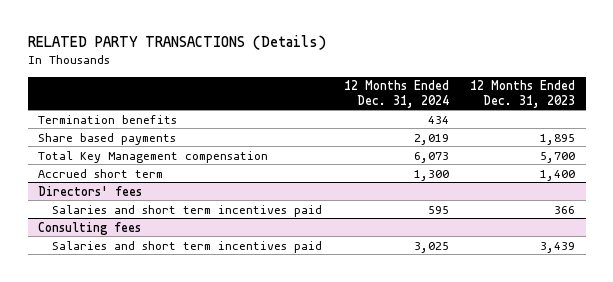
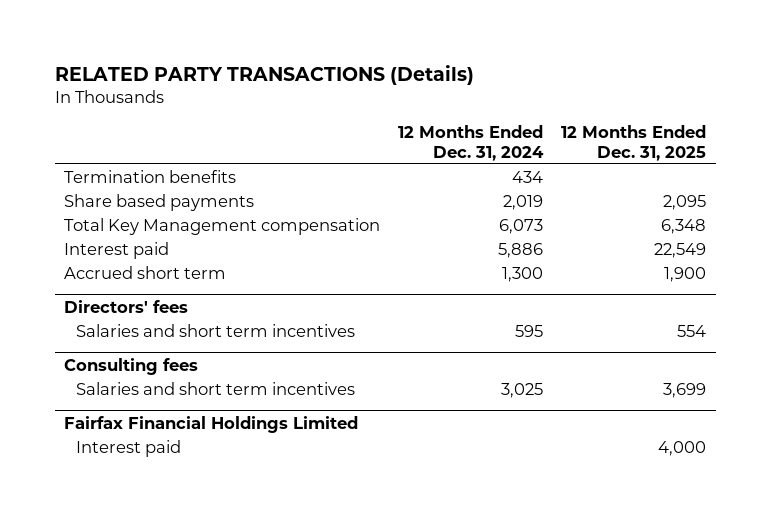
- | 12 Months Ended Dec. 31, 2024 | 12 Months Ended Dec. 31, 2023
+ | 12 Months Ended Dec. 31, 2024 | 12 Months Ended Dec. 31, 2025
+ Interest paid | 5,886 | 22,549
@ Directors' fees
- Salaries and short term incentives paid | 595 | 366
+ Salaries and short term incentives | 595 | 554
@ Consulting fees
- Salaries and short term incentives paid | 3,025 | 3,439
+ Salaries and short term incentives | 3,025 | 3,699
+ Fairfax Financial Holdings Limited
+ Interest paid | | 4,000

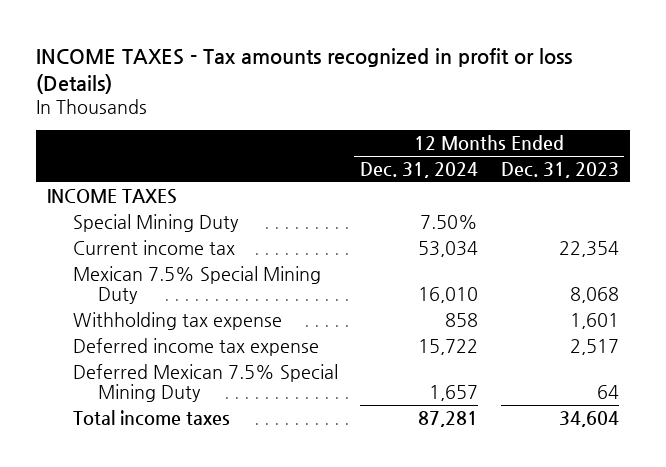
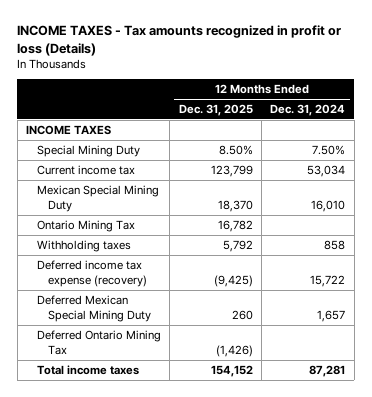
- | 12 Months Ended Dec. 31, 2024 | 12 Months Ended Dec. 31, 2023
+ | 12 Months Ended Dec. 31, 2025 | 12 Months Ended Dec. 31, 2024
- Mexican 7.5% Special Mining Duty | 16,010 | 8,068
- Withholding tax expense | 858 | 1,601
- Deferred income tax expense | 15,722 | 2,517
- Deferred Mexican 7.5% Special Mining Duty | 1,657 | 64
+ Mexican Special Mining Duty | 18,370 | 16,010
+ Ontario Mining Tax | 16,782 |
+ Withholding taxes | 5,792 | 858
+ Deferred income tax expense (recovery) | (9,425) | 15,722
+ Deferred Mexican Special Mining Duty | 260 | 1,657
+ Deferred Ontario Mining Tax | (1,426) |

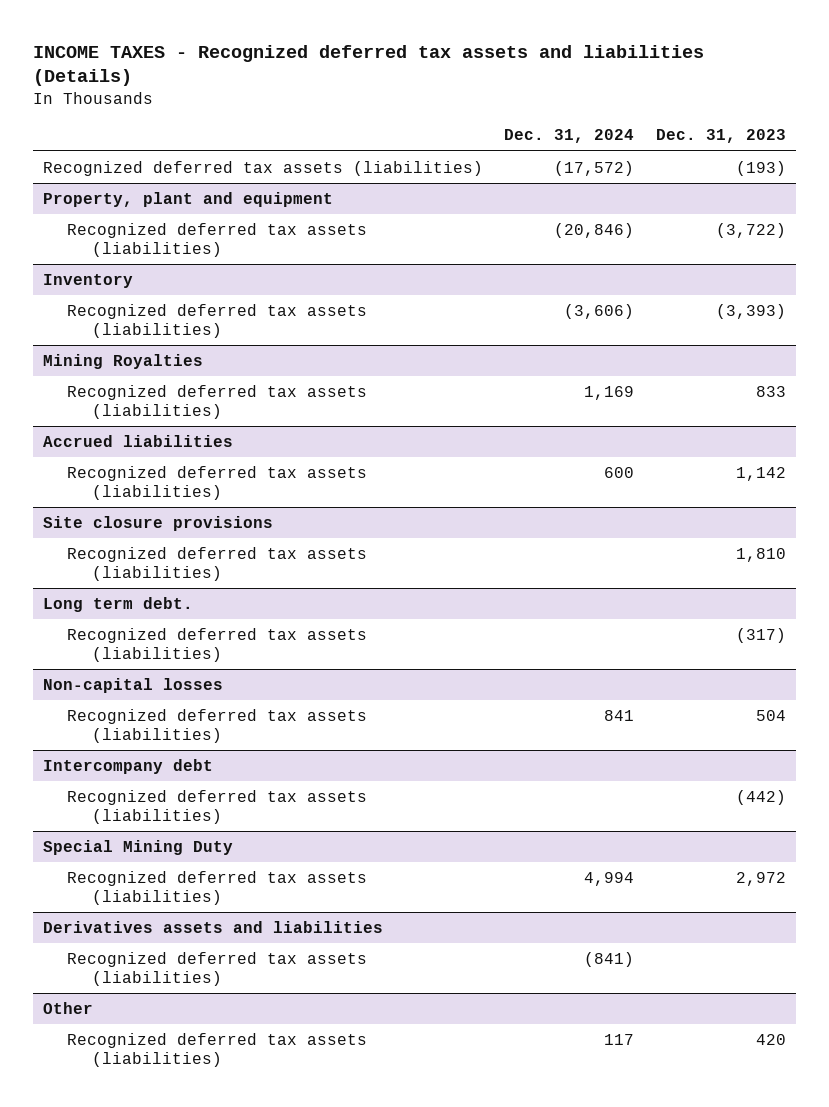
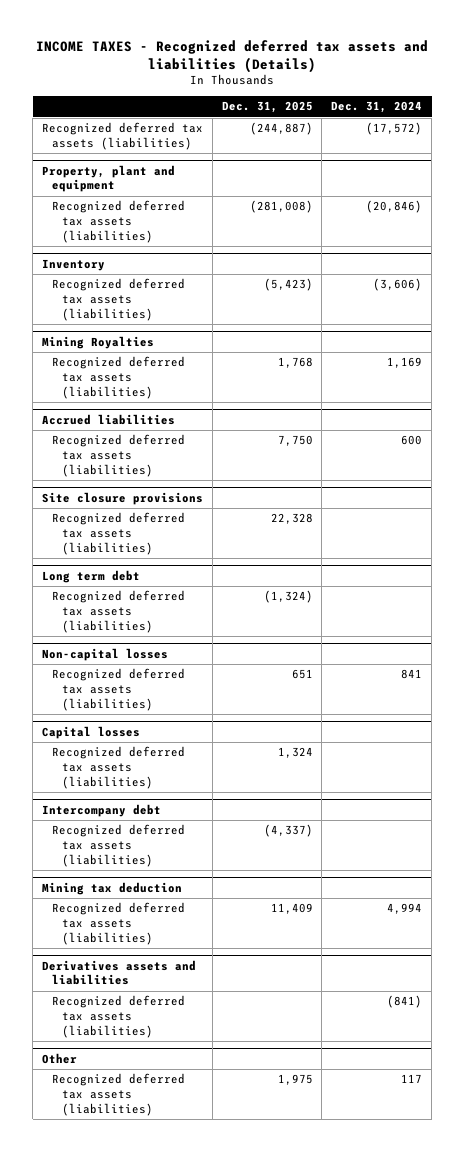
- | Dec. 31, 2024 | Dec. 31, 2023
+ | Dec. 31, 2025 | Dec. 31, 2024
- Long term debt.
+ Long term debt
+ Capital losses
+ Recognized deferred tax assets (liabilities) | 1,324 |
- Special Mining Duty
+ Mining tax deduction

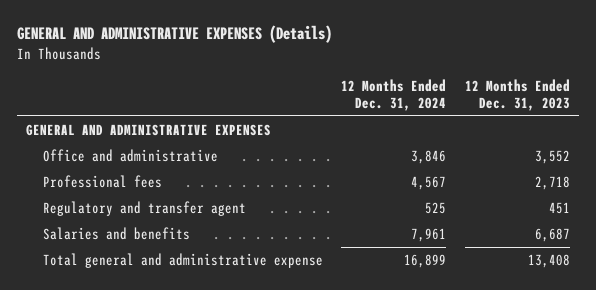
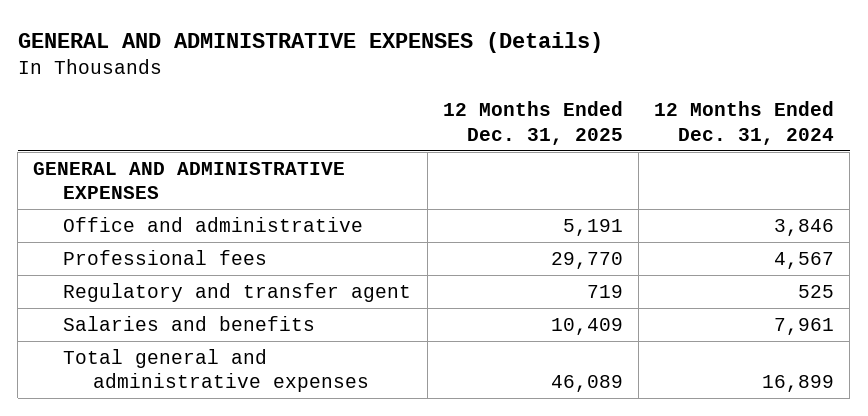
- | 12 Months Ended Dec. 31, 2024 | 12 Months Ended Dec. 31, 2023
+ | 12 Months Ended Dec. 31, 2025 | 12 Months Ended Dec. 31, 2024
- Total general and administrative expense | 16,899 | 13,408
+ Total general and administrative expenses | 46,089 | 16,899

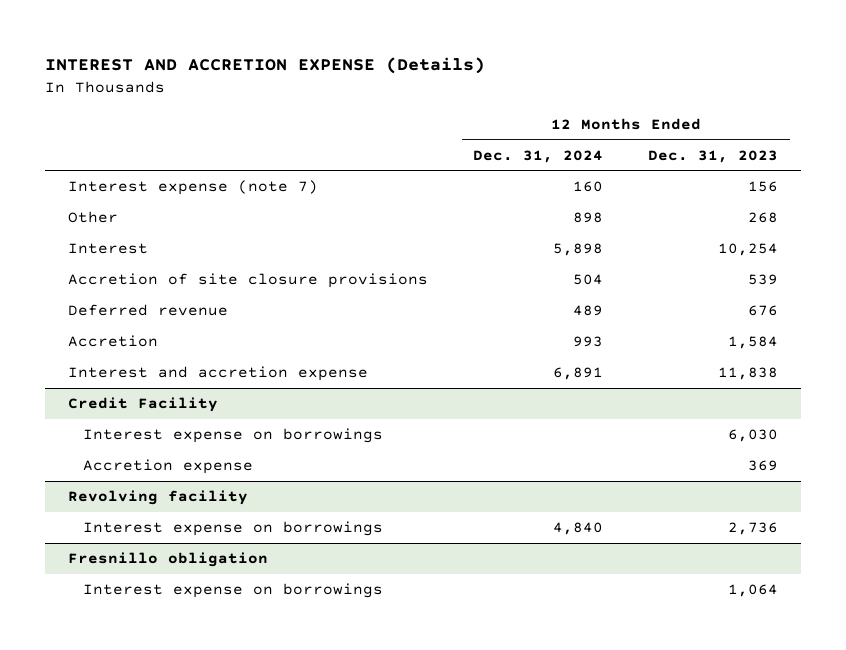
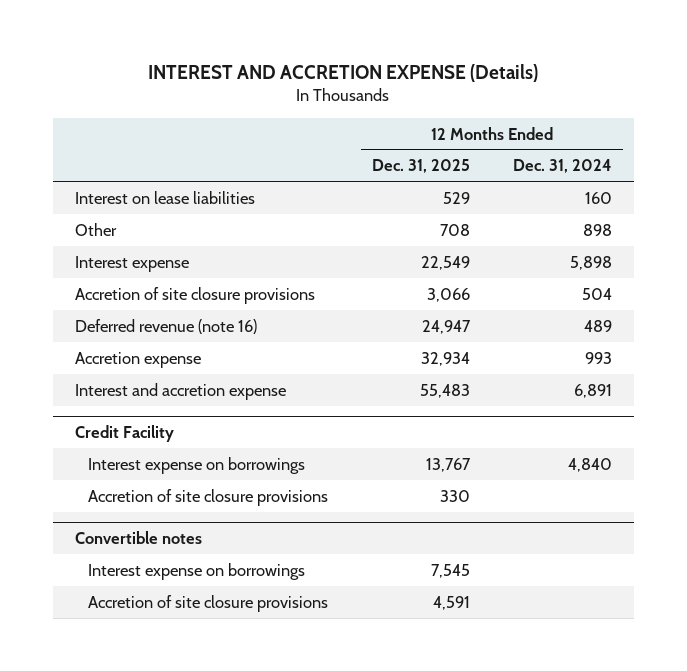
- | 12 Months Ended Dec. 31, 2024 | 12 Months Ended Dec. 31, 2023
+ | 12 Months Ended Dec. 31, 2025 | 12 Months Ended Dec. 31, 2024
- Interest expense (note 7) | 160 | 156
+ Interest on lease liabilities | 529 | 160
- Interest | 5,898 | 10,254
+ Interest expense | 22,549 | 5,898
- Deferred revenue | 489 | 676
- Accretion | 993 | 1,584
+ Deferred revenue (note 16) | 24,947 | 489
+ Accretion expense | 32,934 | 993
@ Credit Facility
- Interest expense on borrowings | | 6,030
- Accretion expense | | 369
- Revolving facility
- Fresnillo obligation
@ Credit Facility
+ Accretion of site closure provisions | 330 |
+ Convertible notes
+ Accretion of site closure provisions | 4,591 |

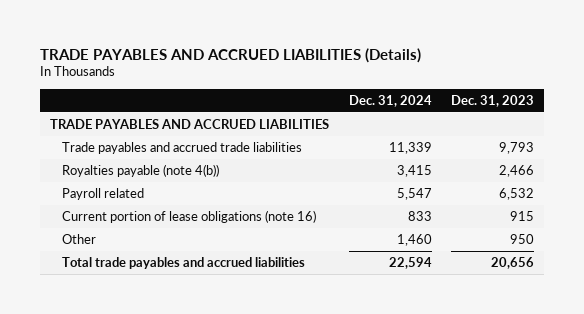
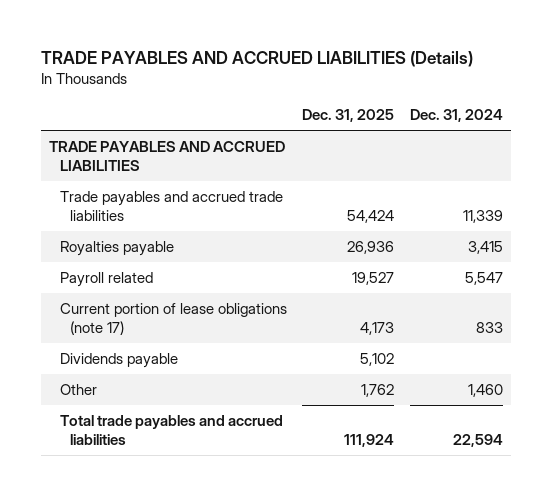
- | Dec. 31, 2024 | Dec. 31, 2023
+ | Dec. 31, 2025 | Dec. 31, 2024
- Royalties payable (note 4(b)) | 3,415 | 2,466
+ Royalties payable | 26,936 | 3,415
- Current portion of lease obligations (note 16) | 833 | 915
+ Current portion of lease obligations (note 17) | 4,173 | 833
+ Dividends payable | 5,102 |

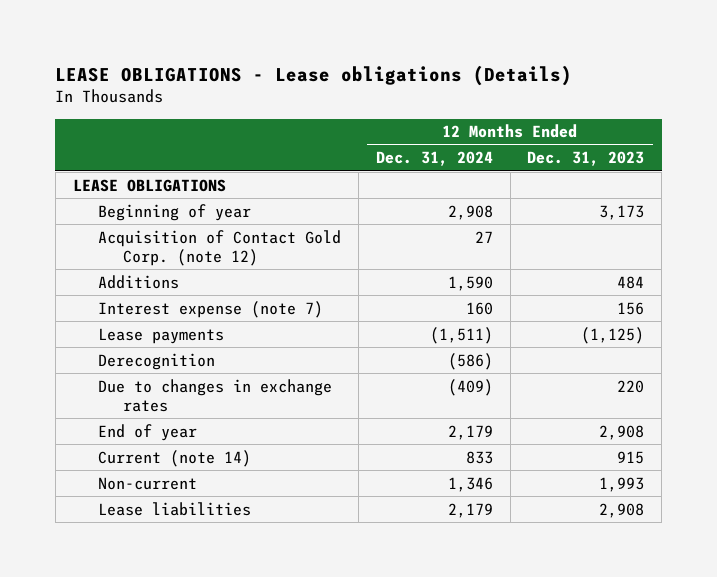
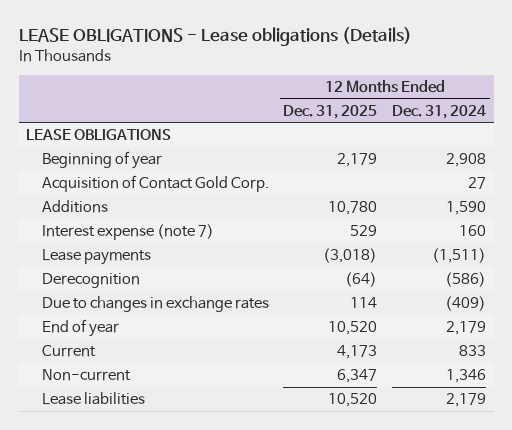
- | 12 Months Ended Dec. 31, 2024 | 12 Months Ended Dec. 31, 2023
+ | 12 Months Ended Dec. 31, 2025 | 12 Months Ended Dec. 31, 2024
- Acquisition of Contact Gold Corp. (note 12) | 27 |
+ Acquisition of Contact Gold Corp. | | 27
- Current (note 14) | 833 | 915
+ Current | 4,173 | 833

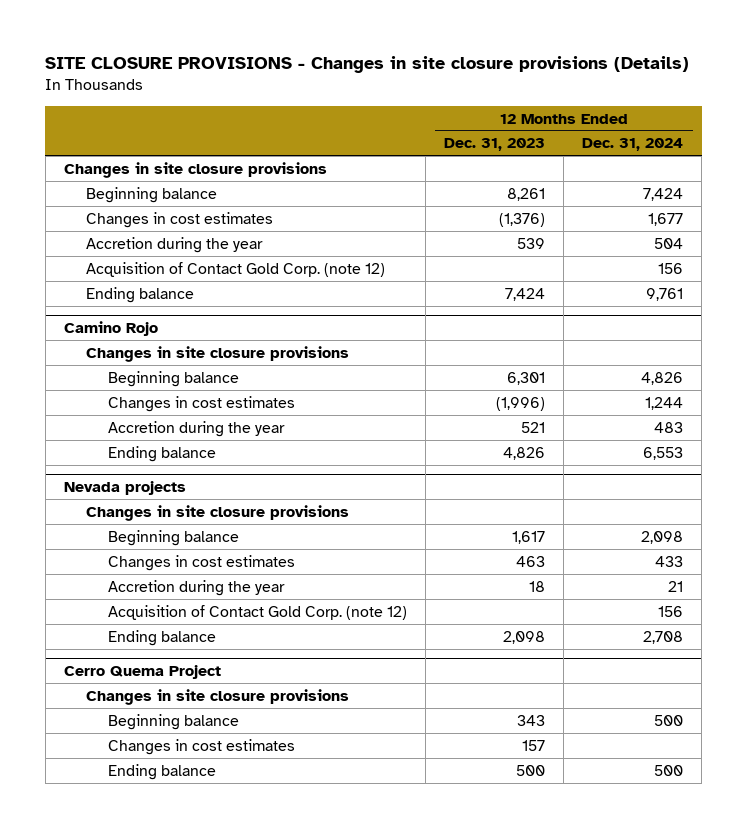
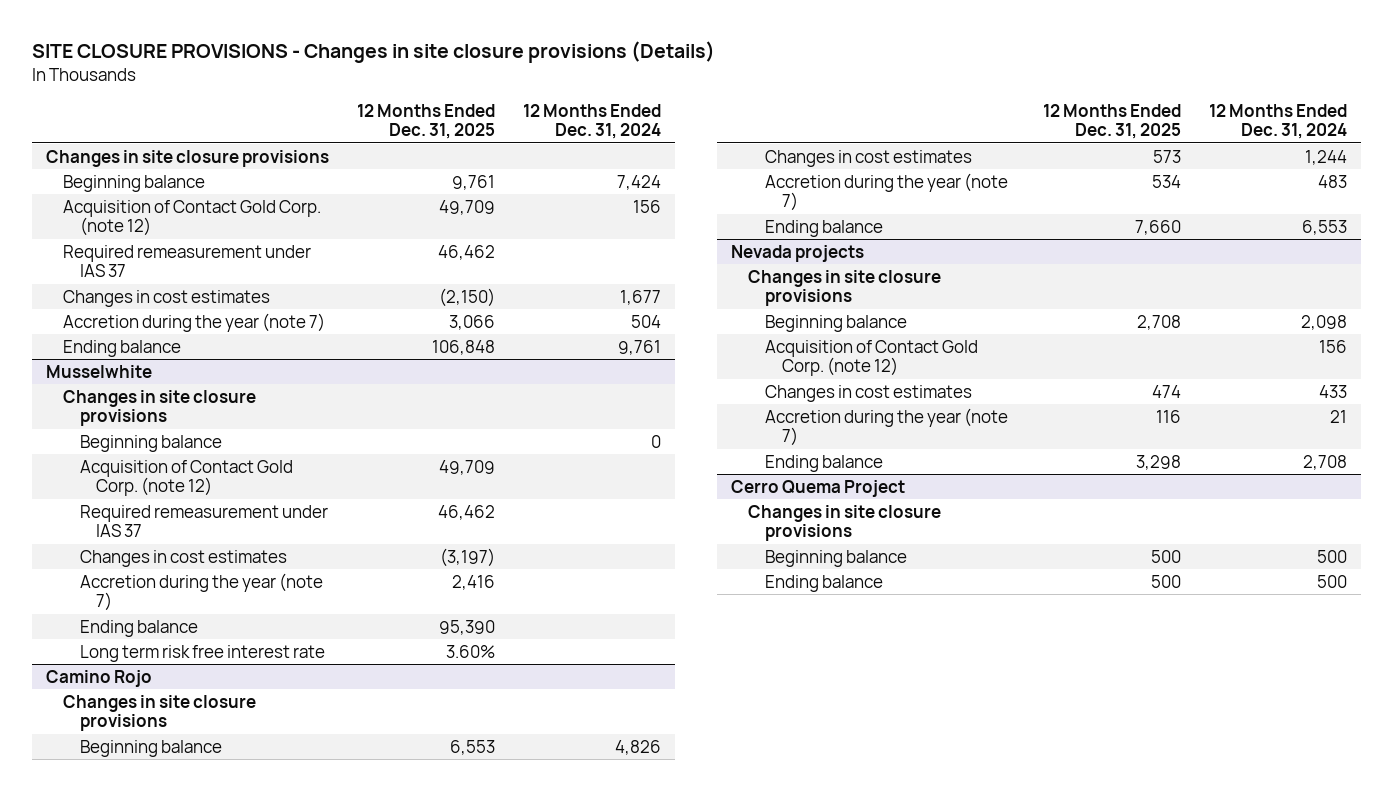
- | 12 Months Ended Dec. 31, 2023 | 12 Months Ended Dec. 31, 2024
+ | 12 Months Ended Dec. 31, 2025 | 12 Months Ended Dec. 31, 2024
- Accretion during the year | 539 | 504
+ Required remeasurement under IAS 37 | 46,462 |
moved down: Changes in cost estimates | (2,150) | 1,677
+ Accretion during the year (note 7) | 3,066 | 504
+ Musselwhite
+ Changes in site closure provisions
+ Beginning balance | | 0
+ Acquisition of Contact Gold Corp. (note 12) | 49,709 |
+ Required remeasurement under IAS 37 | 46,462 |
+ Changes in cost estimates | (3,197) |
+ Accretion during the year (note 7) | 2,416 |
+ Ending balance | 95,390 |
+ Long term risk free interest rate | 3.60% |
@ Camino Rojo
- Accretion during the year | 521 | 483
+ Accretion during the year (note 7) | 534 | 483
@ Nevada projects
- Accretion during the year | 18 | 21
moved down: Changes in cost estimates | 474 | 433
+ Accretion during the year (note 7) | 116 | 21
@ Cerro Quema Project
- Changes in cost estimates | 157 |

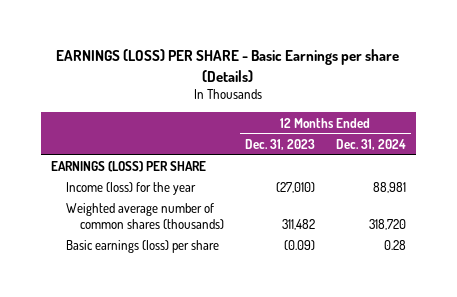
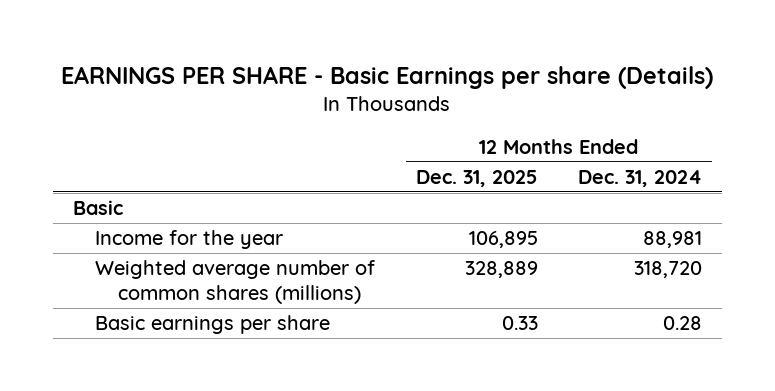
- EARNINGS (LOSS) PER SHARE - Basic Earnings per share (Details)
+ EARNINGS PER SHARE - Basic Earnings per share (Details)
- | 12 Months Ended Dec. 31, 2023 | 12 Months Ended Dec. 31, 2024
+ | 12 Months Ended Dec. 31, 2025 | 12 Months Ended Dec. 31, 2024
- EARNINGS (LOSS) PER SHARE
- Income (loss) for the year | (27,010) | 88,981
- Weighted average number of common shares (thousands) | 311,482 | 318,720
- Basic earnings (loss) per share | (0.09) | 0.28
+ Basic
+ Income for the year | 106,895 | 88,981
+ Weighted average number of common shares (millions) | 328,889 | 318,720
+ Basic earnings per share | 0.33 | 0.28

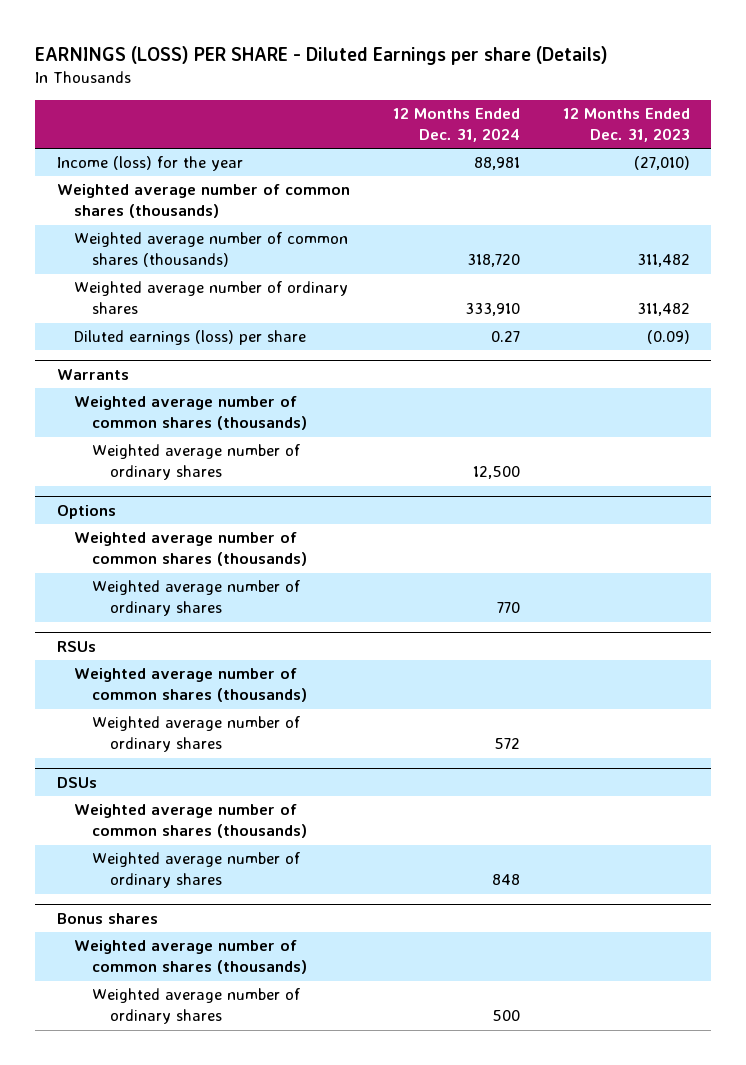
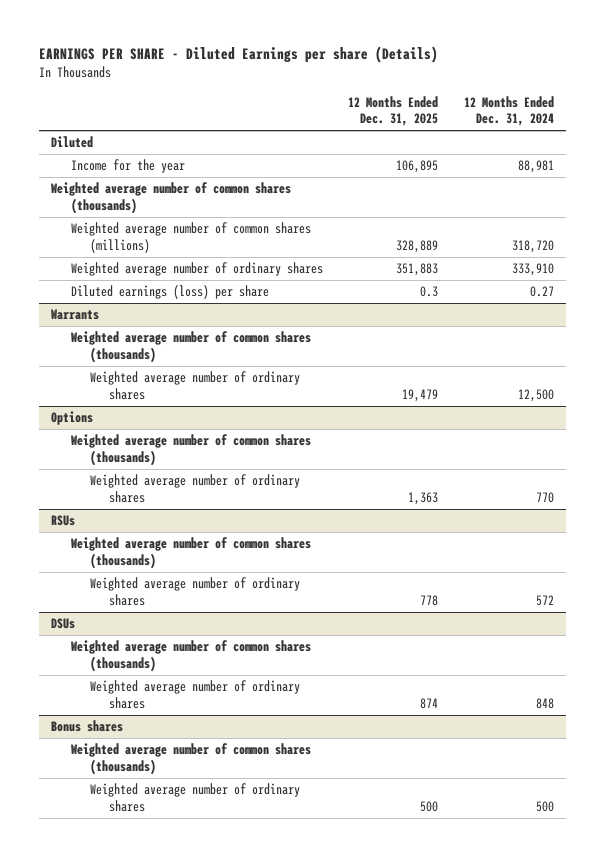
- EARNINGS (LOSS) PER SHARE - Diluted Earnings per share (Details)
+ EARNINGS PER SHARE - Diluted Earnings per share (Details)
- | 12 Months Ended Dec. 31, 2024 | 12 Months Ended Dec. 31, 2023
+ | 12 Months Ended Dec. 31, 2025 | 12 Months Ended Dec. 31, 2024
- Income (loss) for the year | 88,981 | (27,010)
+ Diluted
+ Income for the year | 106,895 | 88,981
- Weighted average number of common shares (thousands) | 318,720 | 311,482
+ Weighted average number of common shares (millions) | 328,889 | 318,720

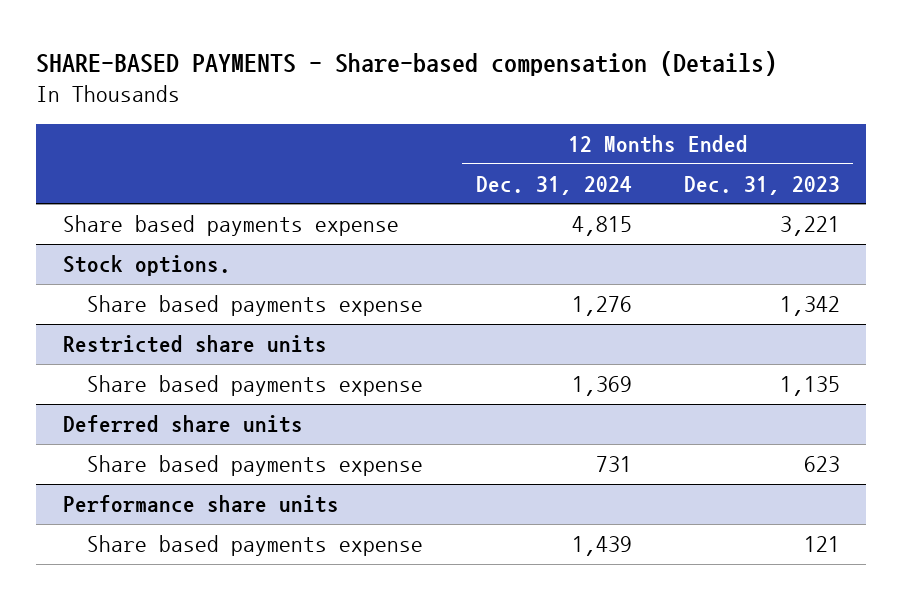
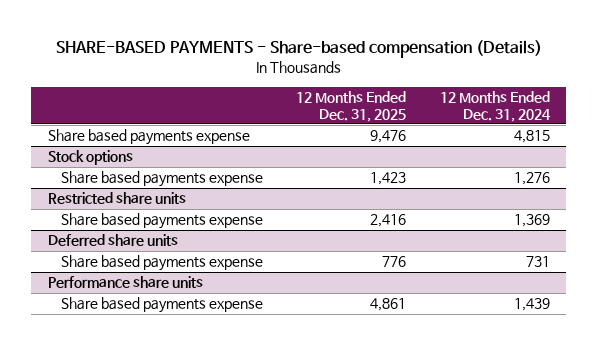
- | 12 Months Ended Dec. 31, 2024 | 12 Months Ended Dec. 31, 2023
+ | 12 Months Ended Dec. 31, 2025 | 12 Months Ended Dec. 31, 2024
- Stock options.
+ Stock options

